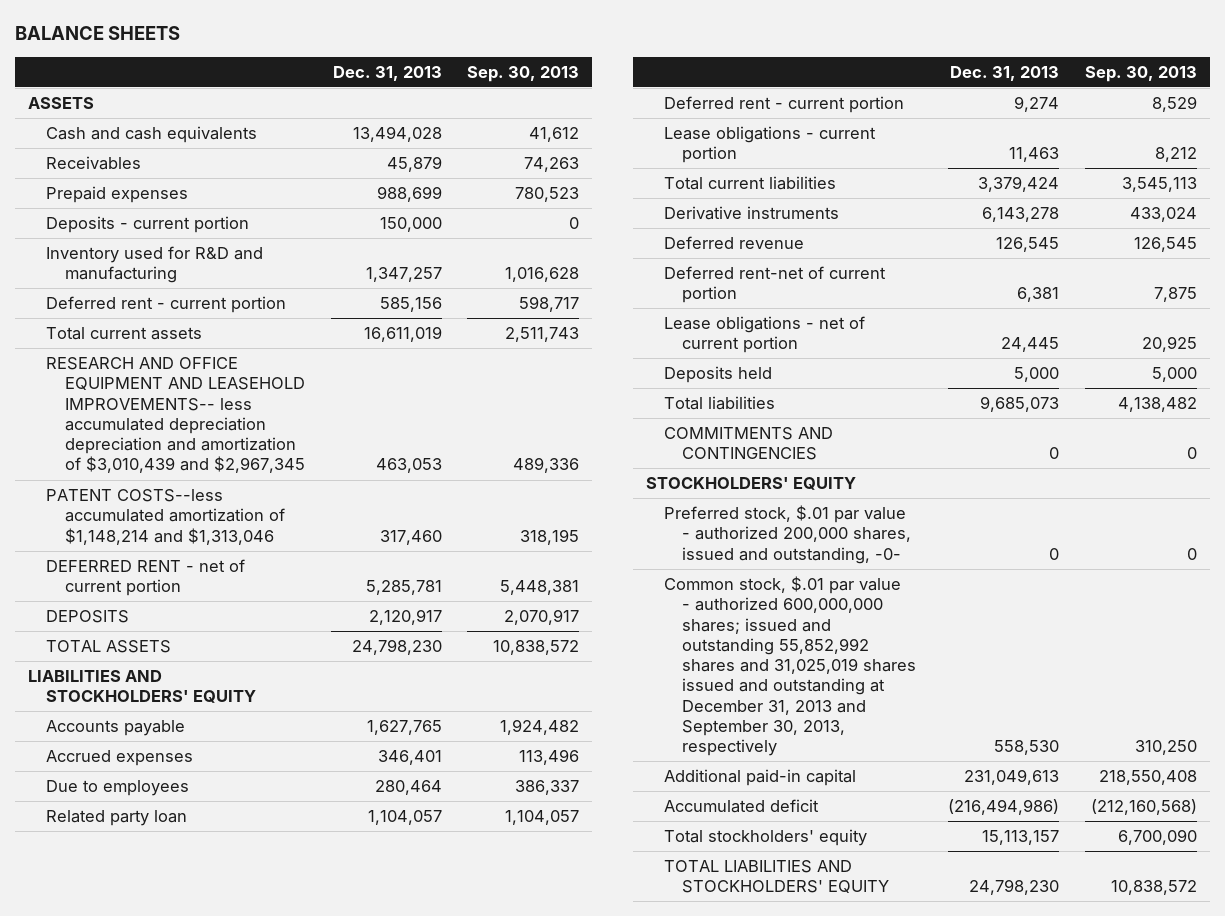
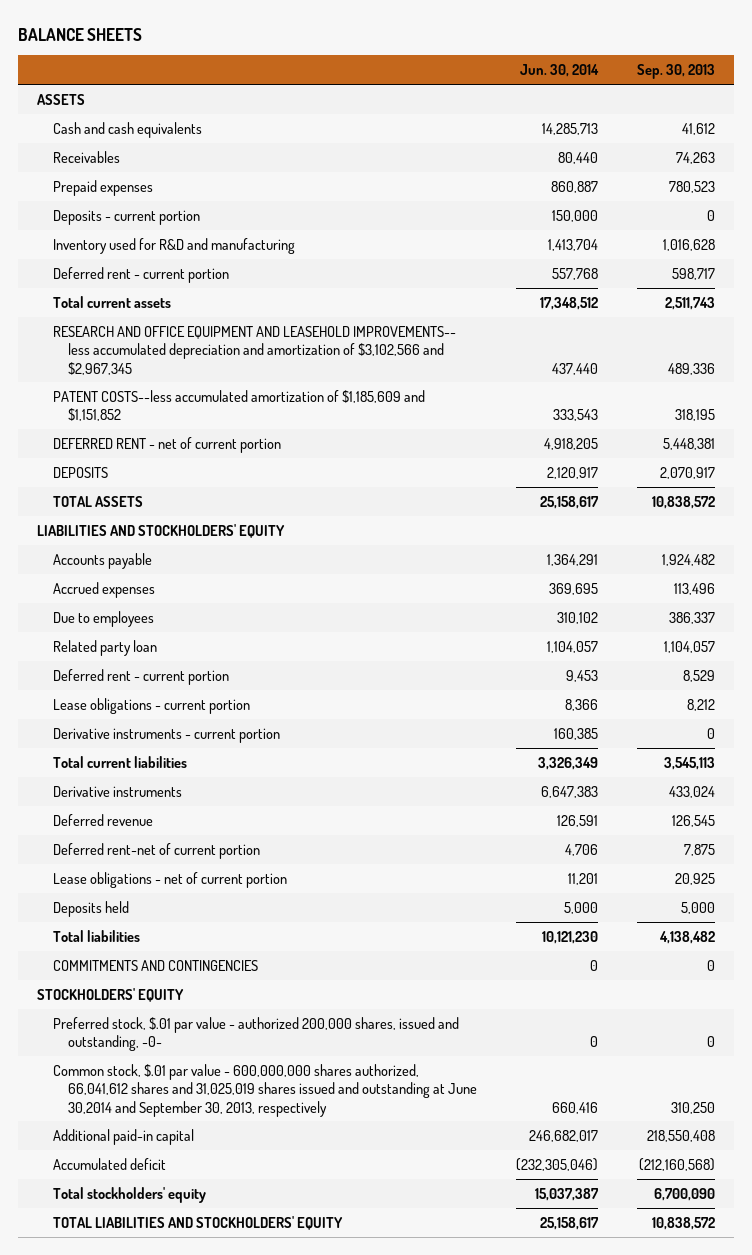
- | Dec. 31, 2013 | Sep. 30, 2013
+ | Jun. 30, 2014 | Sep. 30, 2013
- RESEARCH AND OFFICE EQUIPMENT AND LEASEHOLD IMPROVEMENTS-- less accumulated depreciation depreciation and amortization of $3,010,439 and $2,967,345 | 463,053 | 489,336
- PATENT COSTS--less accumulated amortization of $1,148,214 and $1,313,046 | 317,460 | 318,195
+ RESEARCH AND OFFICE EQUIPMENT AND LEASEHOLD IMPROVEMENTS-- less accumulated depreciation and amortization of $3,102,566 and $2,967,345 | 437,440 | 489,336
+ PATENT COSTS--less accumulated amortization of $1,185,609 and $1,151,852 | 333,543 | 318,195
+ Derivative instruments - current portion | 160,385 | 0
- Common stock, $.01 par value - authorized 600,000,000 shares; issued and outstanding 55,852,992 shares and 31,025,019 shares issued and outstanding at December 31, 2013 and September 30, 2013, respectively | 558,530 | 310,250
+ Common stock, $.01 par value - 600,000,000 shares authorized, 66,041,612 shares and 31,025,019 shares issued and outstanding at June 30,2014 and September 30, 2013, respectively | 660,416 | 310,250

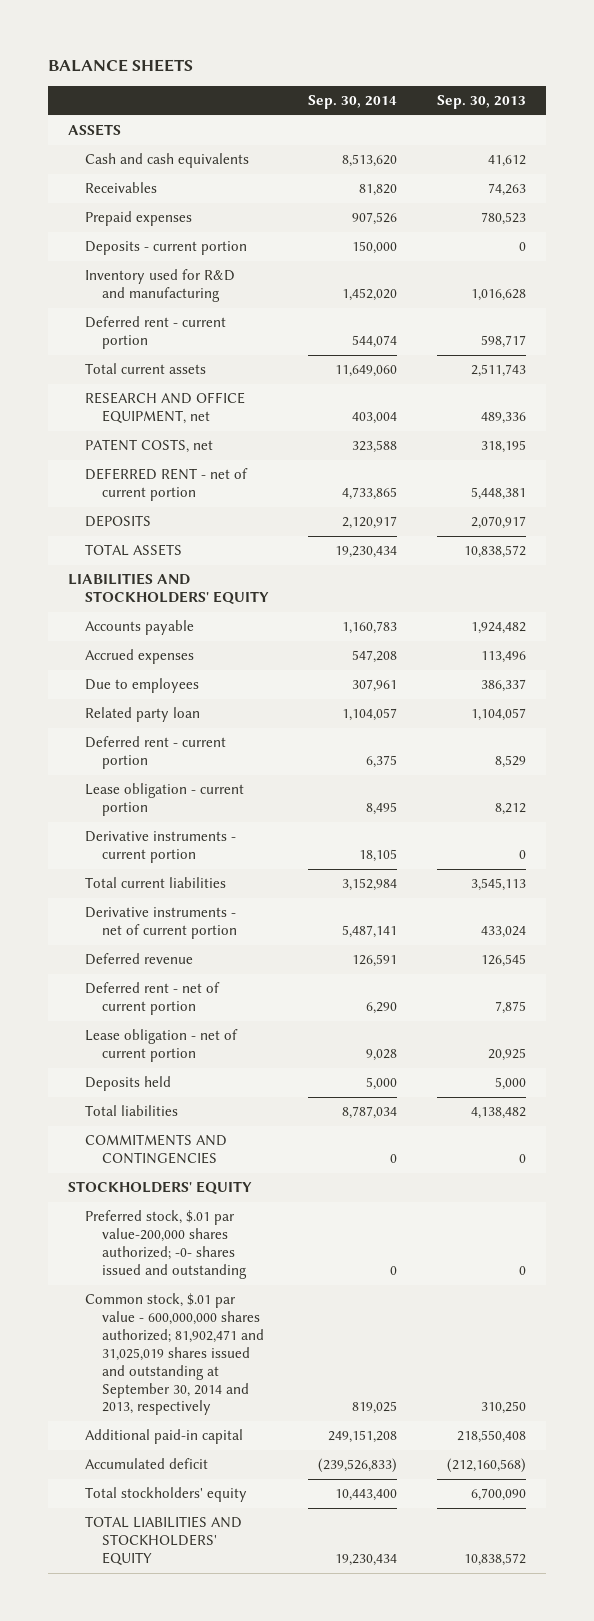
- | Jun. 30, 2014 | Sep. 30, 2013
+ | Sep. 30, 2014 | Sep. 30, 2013
- RESEARCH AND OFFICE EQUIPMENT AND LEASEHOLD IMPROVEMENTS-- less accumulated depreciation and amortization of $3,102,566 and $2,967,345 | 437,440 | 489,336
- PATENT COSTS--less accumulated amortization of $1,185,609 and $1,151,852 | 333,543 | 318,195
+ RESEARCH AND OFFICE EQUIPMENT, net | 403,004 | 489,336
+ PATENT COSTS, net | 323,588 | 318,195
- Lease obligations - current portion | 8,366 | 8,212
+ Lease obligation - current portion | 8,495 | 8,212
- Derivative instruments | 6,647,383 | 433,024
+ Derivative instruments - net of current portion | 5,487,141 | 433,024
- Deferred rent-net of current portion | 4,706 | 7,875
- Lease obligations - net of current portion | 11,201 | 20,925
+ Deferred rent - net of current portion | 6,290 | 7,875
+ Lease obligation - net of current portion | 9,028 | 20,925
- Preferred stock, $.01 par value - authorized 200,000 shares, issued and outstanding, -0- | 0 | 0
- Common stock, $.01 par value - 600,000,000 shares authorized, 66,041,612 shares and 31,025,019 shares issued and outstanding at June 30,2014 and September 30, 2013, respectively | 660,416 | 310,250
+ Preferred stock, $.01 par value-200,000 shares authorized; -0- shares issued and outstanding | 0 | 0
+ Common stock, $.01 par value - 600,000,000 shares authorized; 81,902,471 and 31,025,019 shares issued and outstanding at September 30, 2014 and 2013, respectively | 819,025 | 310,250

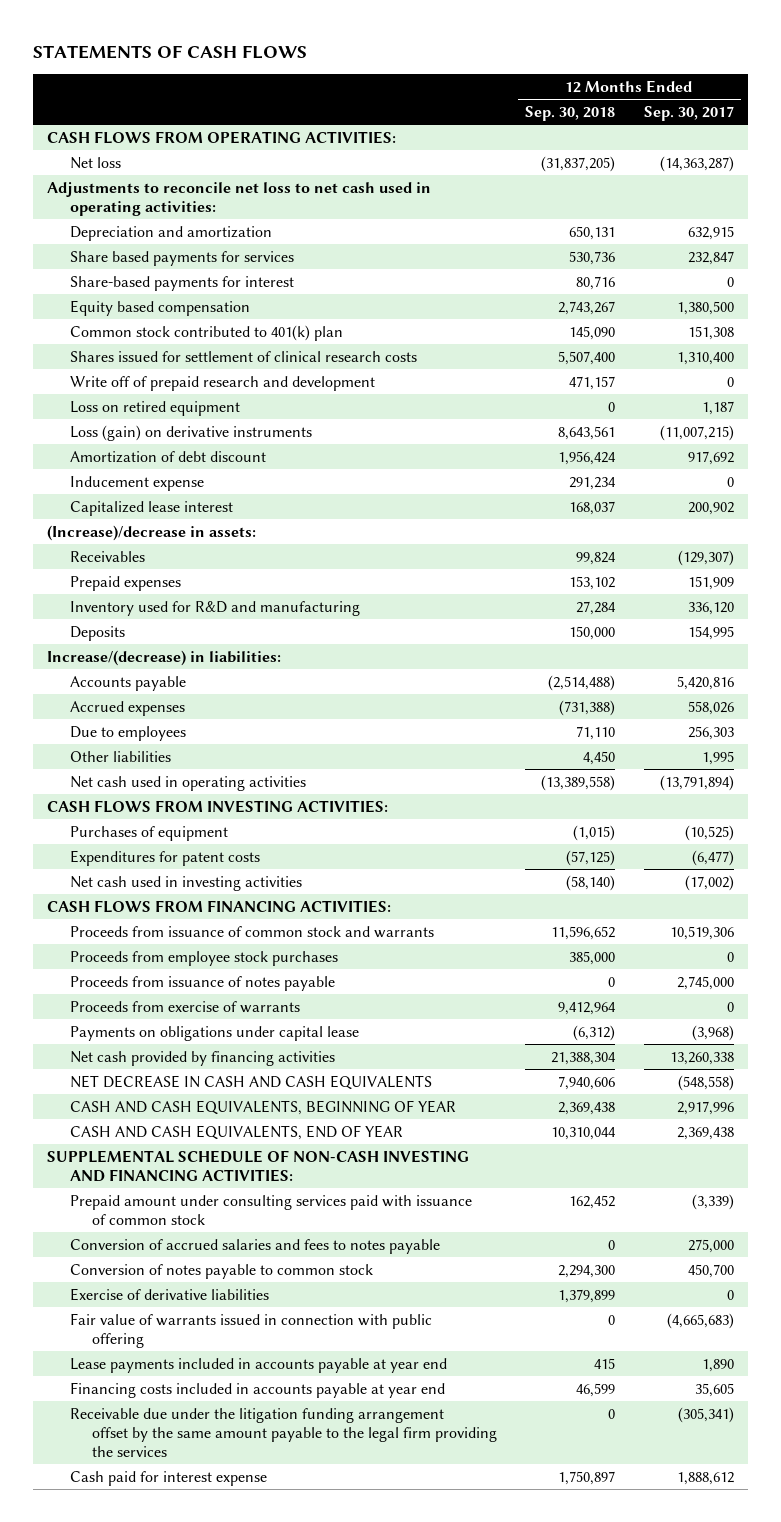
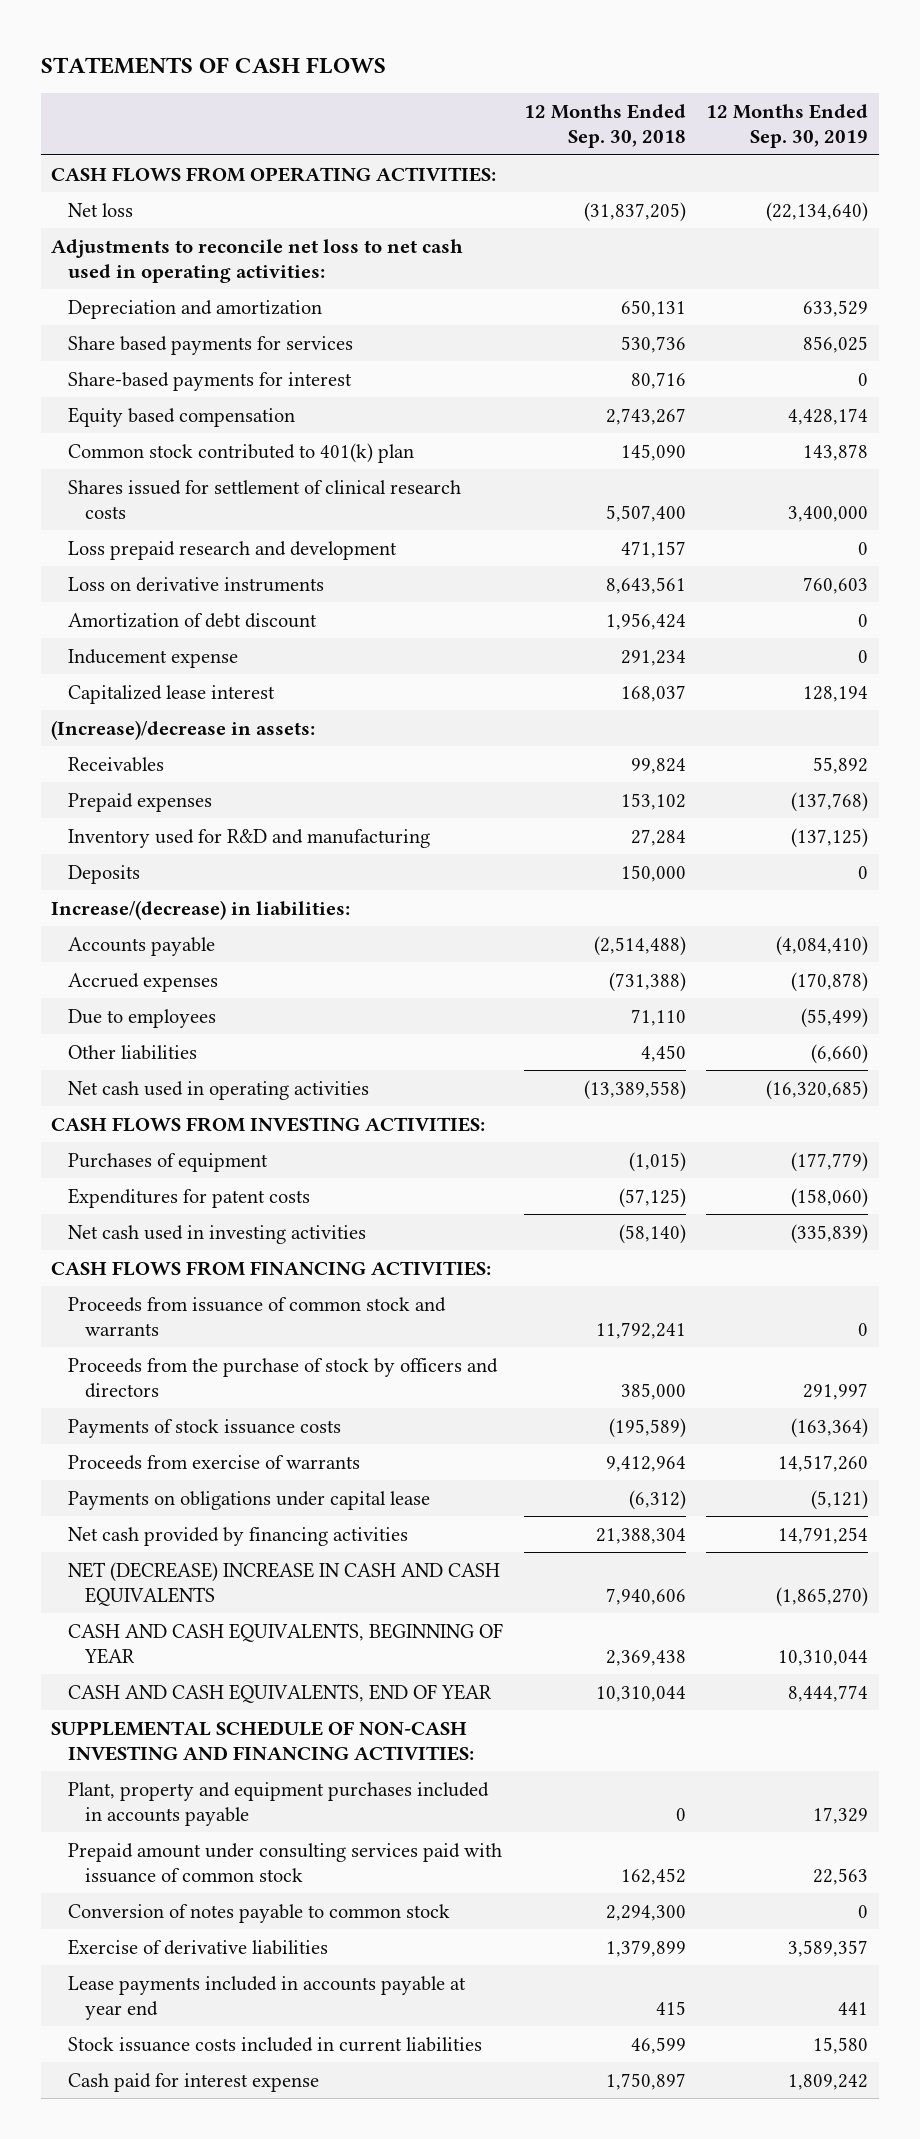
- | 12 Months Ended Sep. 30, 2018 | 12 Months Ended Sep. 30, 2017
+ | 12 Months Ended Sep. 30, 2018 | 12 Months Ended Sep. 30, 2019
- Write off of prepaid research and development | 471,157 | 0
- Loss on retired equipment | 0 | 1,187
- Loss (gain) on derivative instruments | 8,643,561 | (11,007,215)
+ Loss prepaid research and development | 471,157 | 0
+ Loss on derivative instruments | 8,643,561 | 760,603
- Proceeds from issuance of common stock and warrants | 11,596,652 | 10,519,306
- Proceeds from employee stock purchases | 385,000 | 0
- Proceeds from issuance of notes payable | 0 | 2,745,000
+ Proceeds from issuance of common stock and warrants | 11,792,241 | 0
+ Proceeds from the purchase of stock by officers and directors | 385,000 | 291,997
+ Payments of stock issuance costs | (195,589) | (163,364)
- NET DECREASE IN CASH AND CASH EQUIVALENTS | 7,940,606 | (548,558)
+ NET (DECREASE) INCREASE IN CASH AND CASH EQUIVALENTS | 7,940,606 | (1,865,270)
+ Plant, property and equipment purchases included in accounts payable | 0 | 17,329
- Conversion of accrued salaries and fees to notes payable | 0 | 275,000
- Fair value of warrants issued in connection with public offering | 0 | (4,665,683)
- Financing costs included in accounts payable at year end | 46,599 | 35,605
- Receivable due under the litigation funding arrangement offset by the same amount payable to the legal firm providing the services | 0 | (305,341)
+ Stock issuance costs included in current liabilities | 46,599 | 15,580

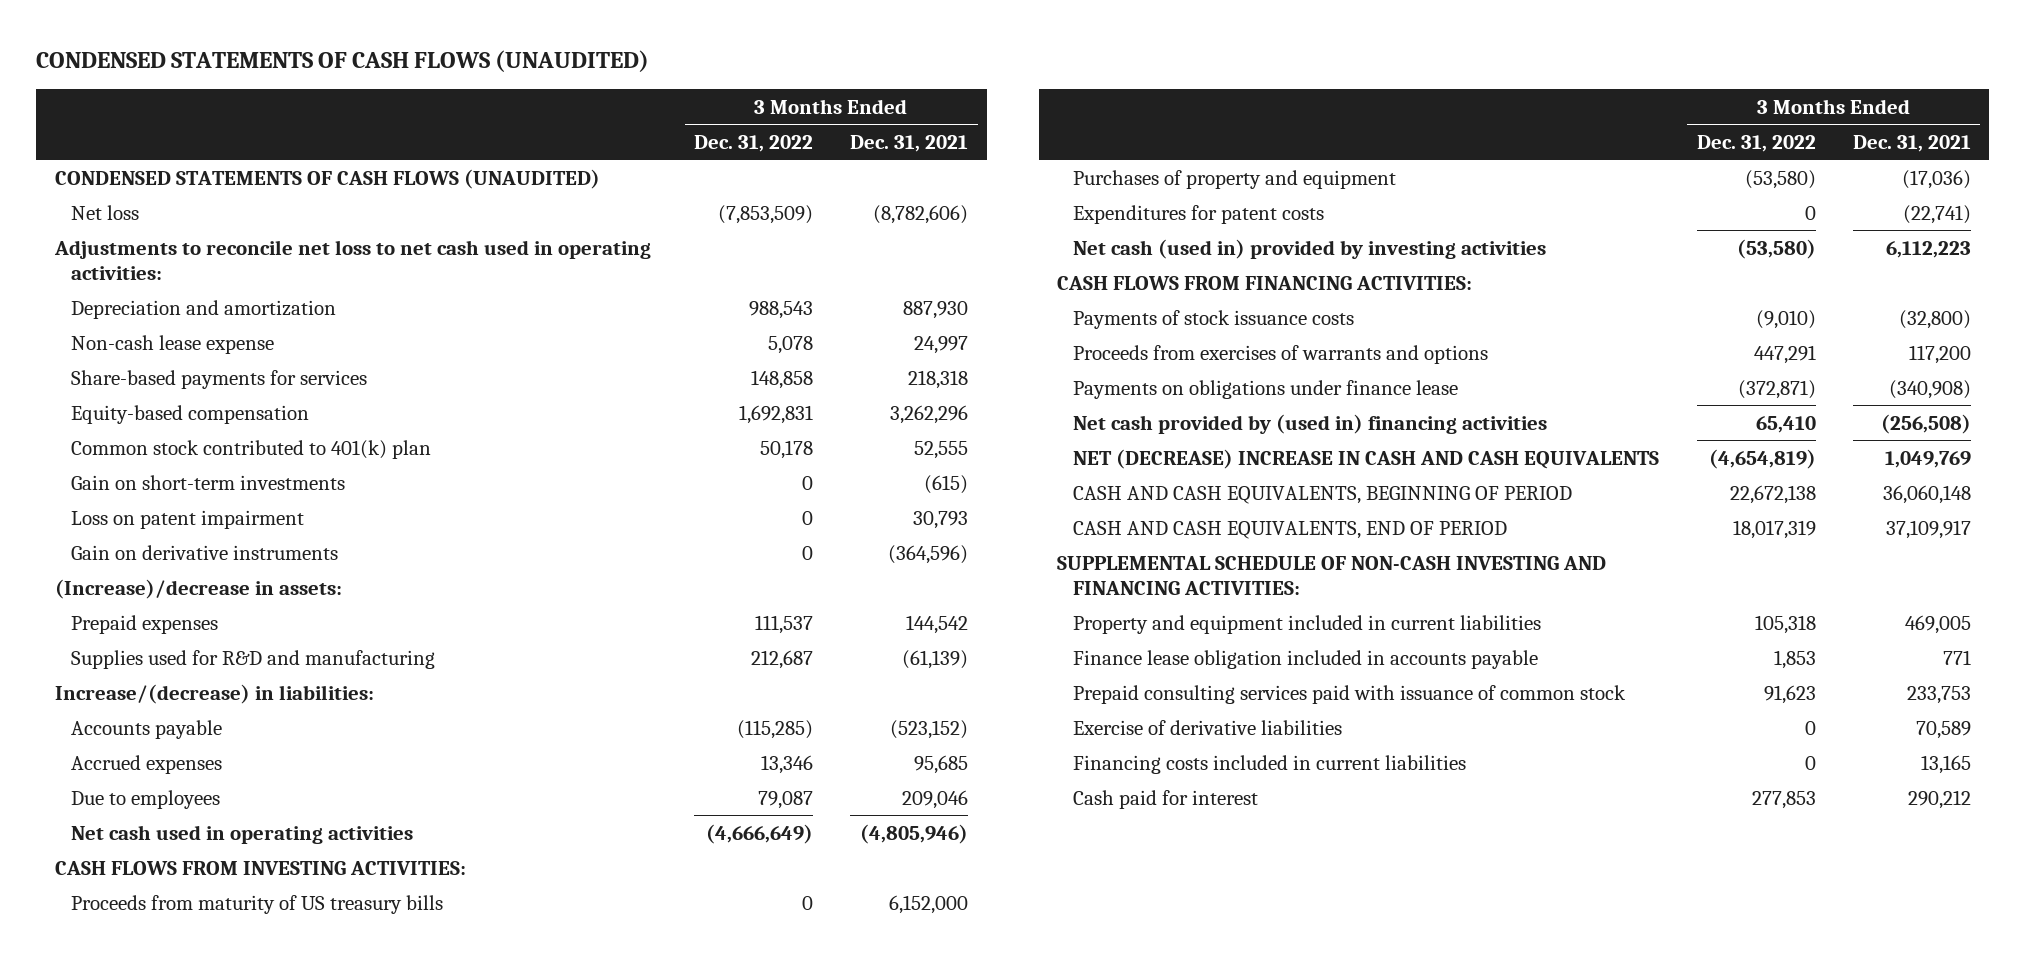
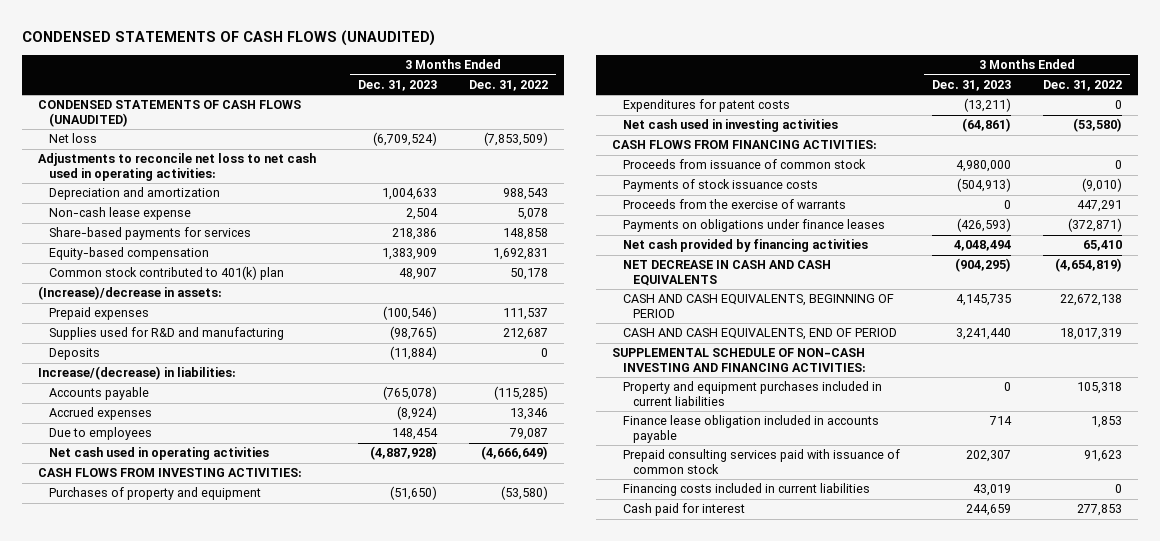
- | 3 Months Ended Dec. 31, 2022 | 3 Months Ended Dec. 31, 2021
+ | 3 Months Ended Dec. 31, 2023 | 3 Months Ended Dec. 31, 2022
- Gain on short-term investments | 0 | (615)
- Loss on patent impairment | 0 | 30,793
- Gain on derivative instruments | 0 | (364,596)
+ Deposits | (11,884) | 0
- Proceeds from maturity of US treasury bills | 0 | 6,152,000
- Net cash (used in) provided by investing activities | (53,580) | 6,112,223
+ Net cash used in investing activities | (64,861) | (53,580)
+ Proceeds from issuance of common stock | 4,980,000 | 0
- Proceeds from exercises of warrants and options | 447,291 | 117,200
- Payments on obligations under finance lease | (372,871) | (340,908)
- Net cash provided by (used in) financing activities | 65,410 | (256,508)
- NET (DECREASE) INCREASE IN CASH AND CASH EQUIVALENTS | (4,654,819) | 1,049,769
+ Proceeds from the exercise of warrants | 0 | 447,291
+ Payments on obligations under finance leases | (426,593) | (372,871)
+ Net cash provided by financing activities | 4,048,494 | 65,410
+ NET DECREASE IN CASH AND CASH EQUIVALENTS | (904,295) | (4,654,819)
- Property and equipment included in current liabilities | 105,318 | 469,005
+ Property and equipment purchases included in current liabilities | 0 | 105,318
- Exercise of derivative liabilities | 0 | 70,589

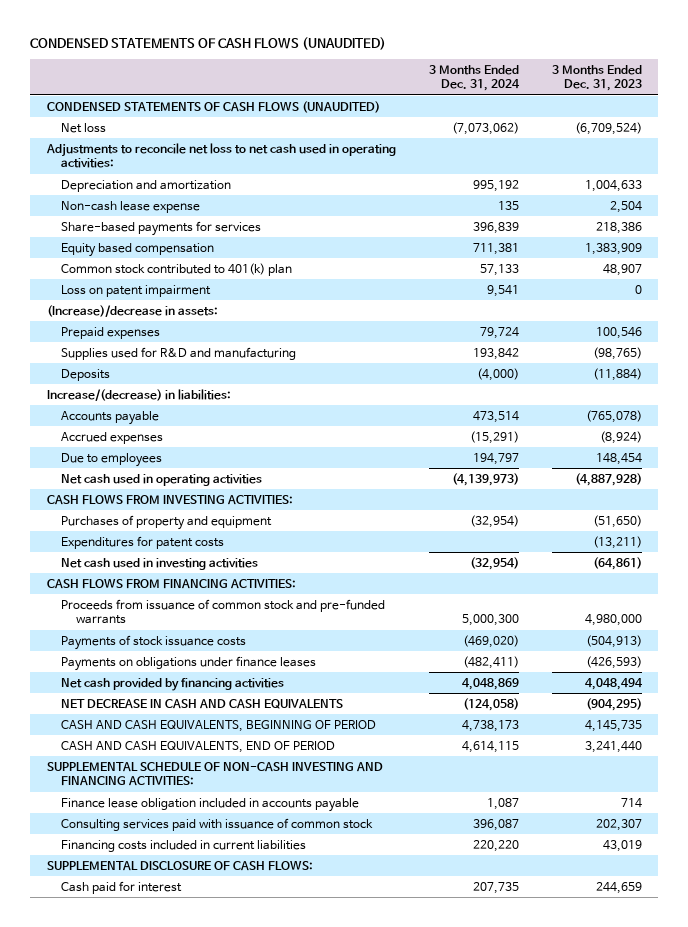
- | 3 Months Ended Dec. 31, 2023 | 3 Months Ended Dec. 31, 2022
+ | 3 Months Ended Dec. 31, 2024 | 3 Months Ended Dec. 31, 2023
- Equity-based compensation | 1,383,909 | 1,692,831
+ Equity based compensation | 711,381 | 1,383,909
+ Loss on patent impairment | 9,541 | 0
- Prepaid expenses | (100,546) | 111,537
+ Prepaid expenses | 79,724 | 100,546
- Proceeds from issuance of common stock | 4,980,000 | 0
+ Proceeds from issuance of common stock and pre-funded warrants | 5,000,300 | 4,980,000
- Proceeds from the exercise of warrants | 0 | 447,291
- Property and equipment purchases included in current liabilities | 0 | 105,318
- Prepaid consulting services paid with issuance of common stock | 202,307 | 91,623
+ Consulting services paid with issuance of common stock | 396,087 | 202,307
+ SUPPLEMENTAL DISCLOSURE OF CASH FLOWS:

